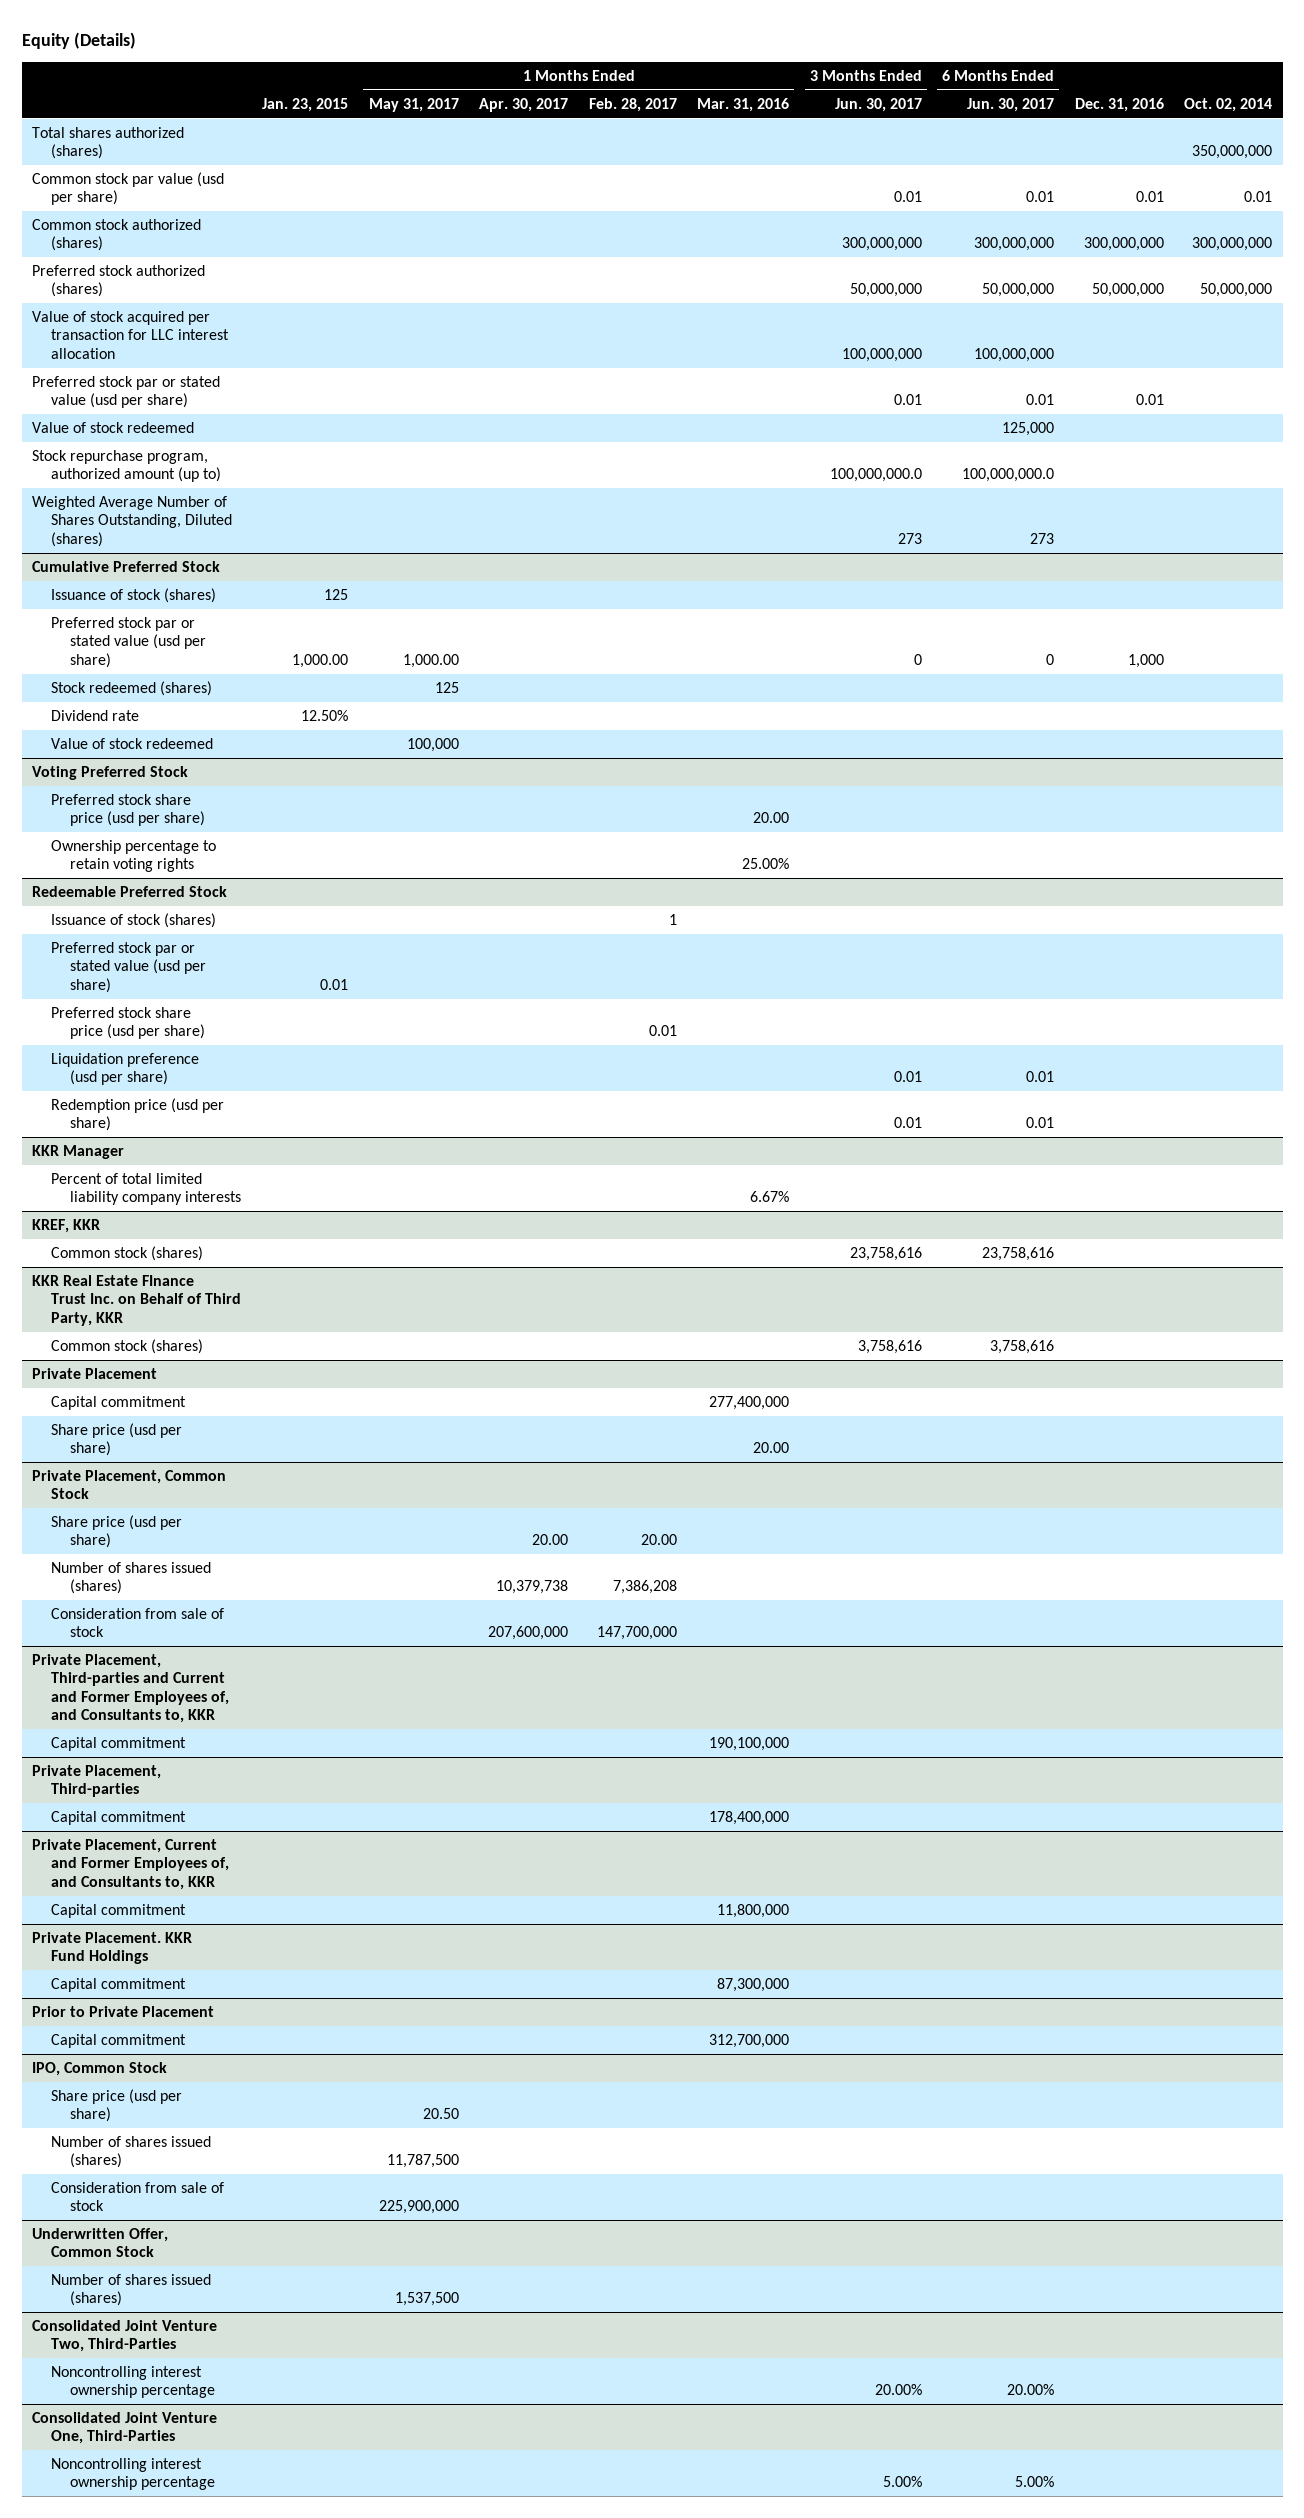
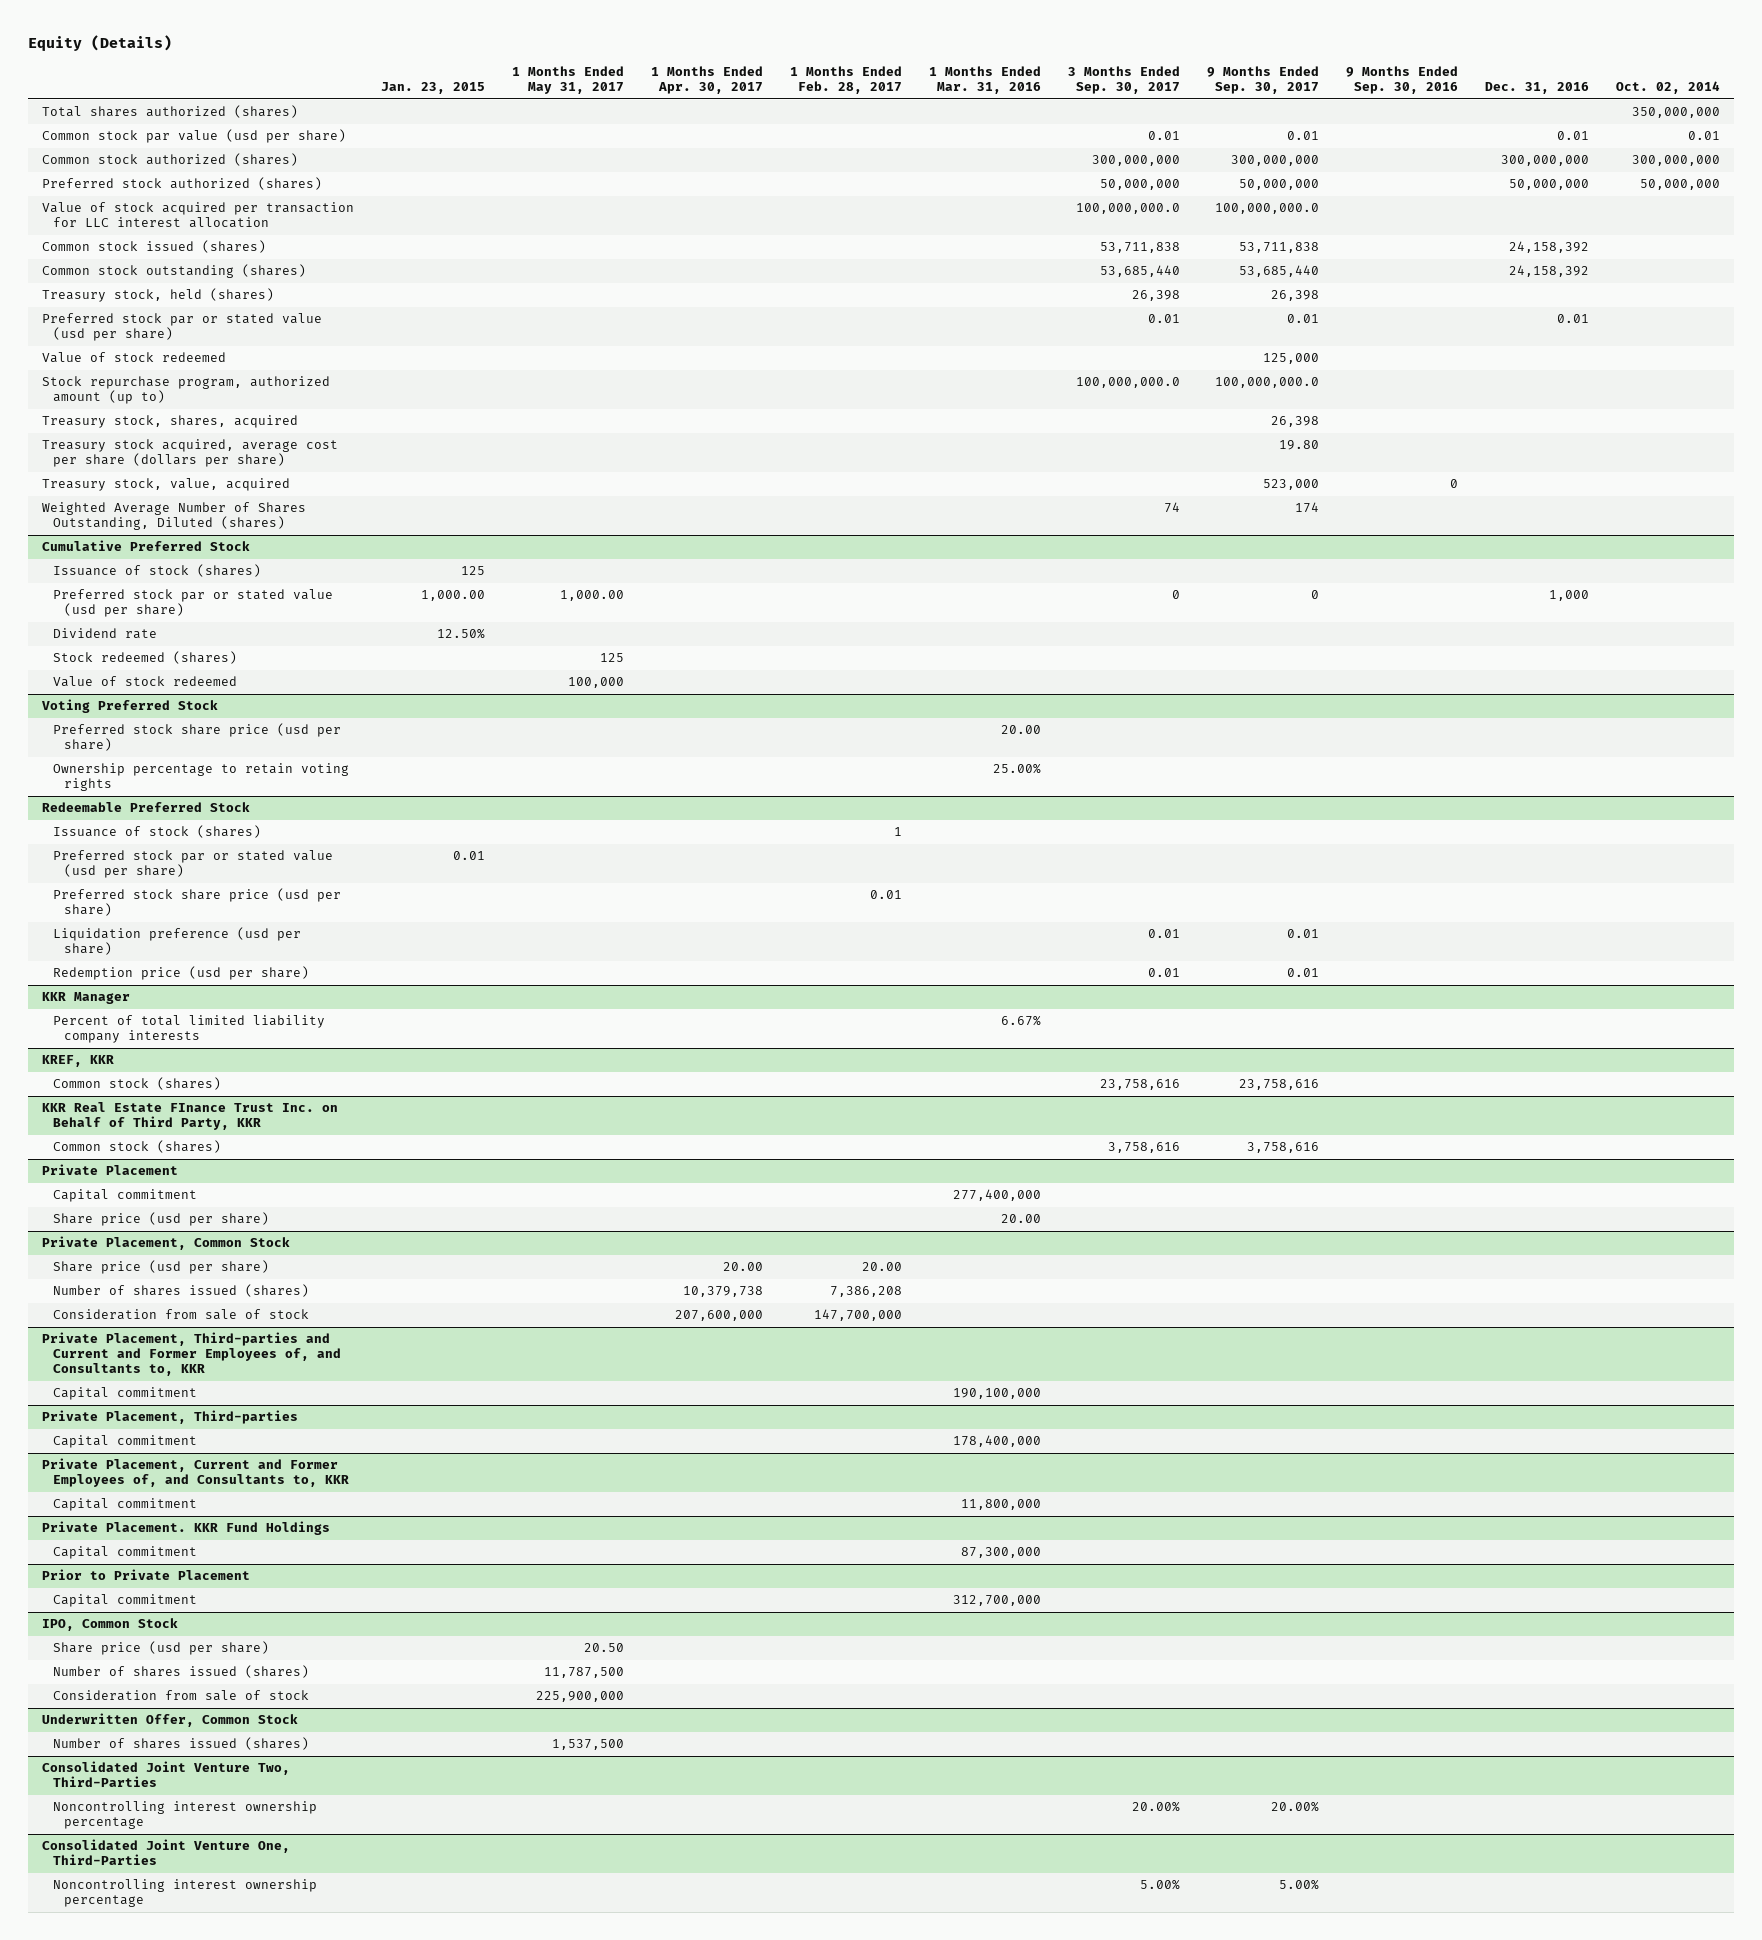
- | Jan. 23, 2015 | 1 Months Ended May 31, 2017 | 1 Months Ended Apr. 30, 2017 | 1 Months Ended Feb. 28, 2017 | 1 Months Ended Mar. 31, 2016 | 3 Months Ended Jun. 30, 2017 | 6 Months Ended Jun. 30, 2017 | Dec. 31, 2016 | Oct. 02, 2014
+ | Jan. 23, 2015 | 1 Months Ended May 31, 2017 | 1 Months Ended Apr. 30, 2017 | 1 Months Ended Feb. 28, 2017 | 1 Months Ended Mar. 31, 2016 | 3 Months Ended Sep. 30, 2017 | 9 Months Ended Sep. 30, 2017 | 9 Months Ended Sep. 30, 2016 | Dec. 31, 2016 | Oct. 02, 2014
+ Common stock issued (shares) | | | | | | 53,711,838 | 53,711,838 | | 24,158,392 |
+ Common stock outstanding (shares) | | | | | | 53,685,440 | 53,685,440 | | 24,158,392 |
+ Treasury stock, held (shares) | | | | | | 26,398 | 26,398 | | |
+ Treasury stock, shares, acquired | | | | | | | 26,398 | | |
+ Treasury stock acquired, average cost per share (dollars per share) | | | | | | | 19.80 | | |
+ Treasury stock, value, acquired | | | | | | | 523,000 | 0 | |
@ Cumulative Preferred Stock
moved down: Stock redeemed (shares) | | 125 | | | | | | | |

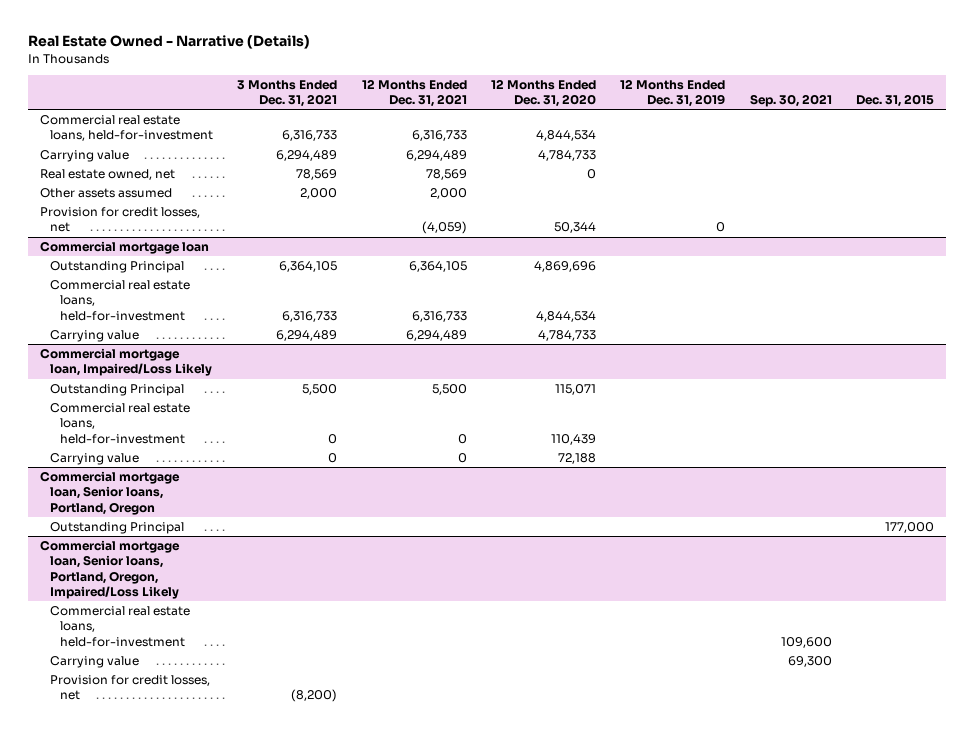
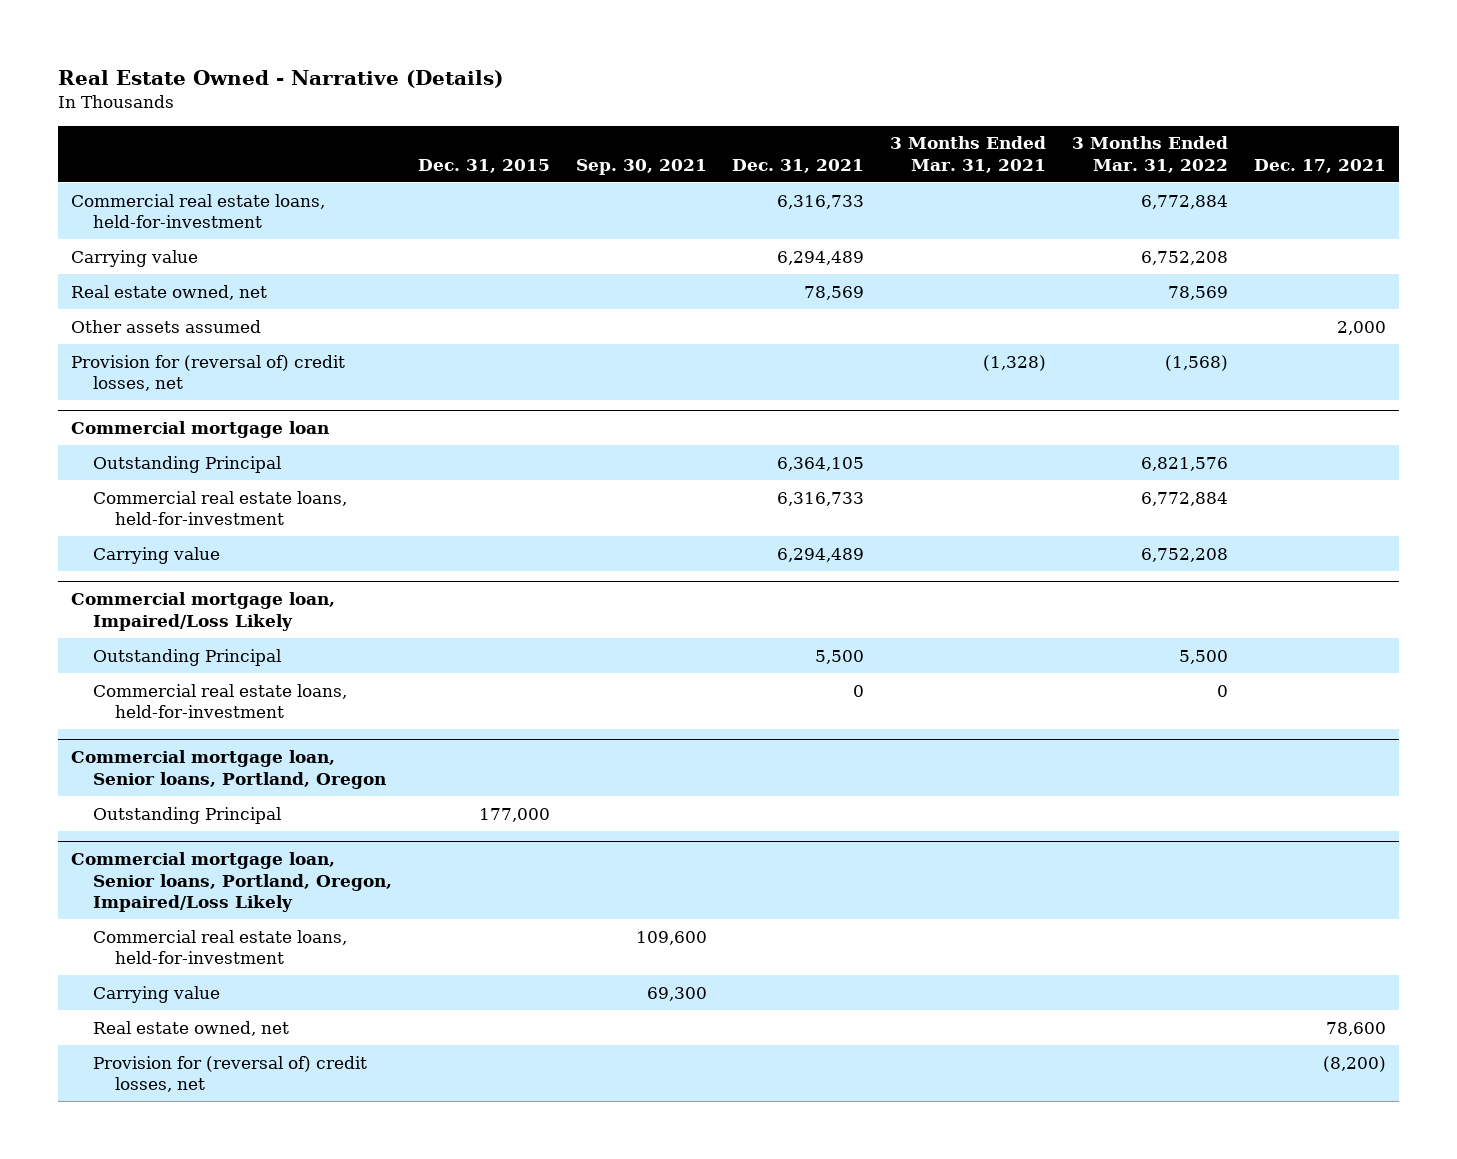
- | 3 Months Ended Dec. 31, 2021 | 12 Months Ended Dec. 31, 2021 | 12 Months Ended Dec. 31, 2020 | 12 Months Ended Dec. 31, 2019 | Sep. 30, 2021 | Dec. 31, 2015
+ | Dec. 31, 2015 | Sep. 30, 2021 | Dec. 31, 2021 | 3 Months Ended Mar. 31, 2021 | 3 Months Ended Mar. 31, 2022 | Dec. 17, 2021
- Provision for credit losses, net | | (4,059) | 50,344 | 0 | |
+ Provision for (reversal of) credit losses, net | | | | (1,328) | (1,568) |
@ Commercial mortgage loan, Impaired/Loss Likely
- Carrying value | 0 | 0 | 72,188 | | |
@ Commercial mortgage loan, Senior loans, Portland, Oregon, Impaired/Loss Likely
- Provision for credit losses, net | (8,200) | | | | |
+ Real estate owned, net | | | | | | 78,600
+ Provision for (reversal of) credit losses, net | | | | | | (8,200)

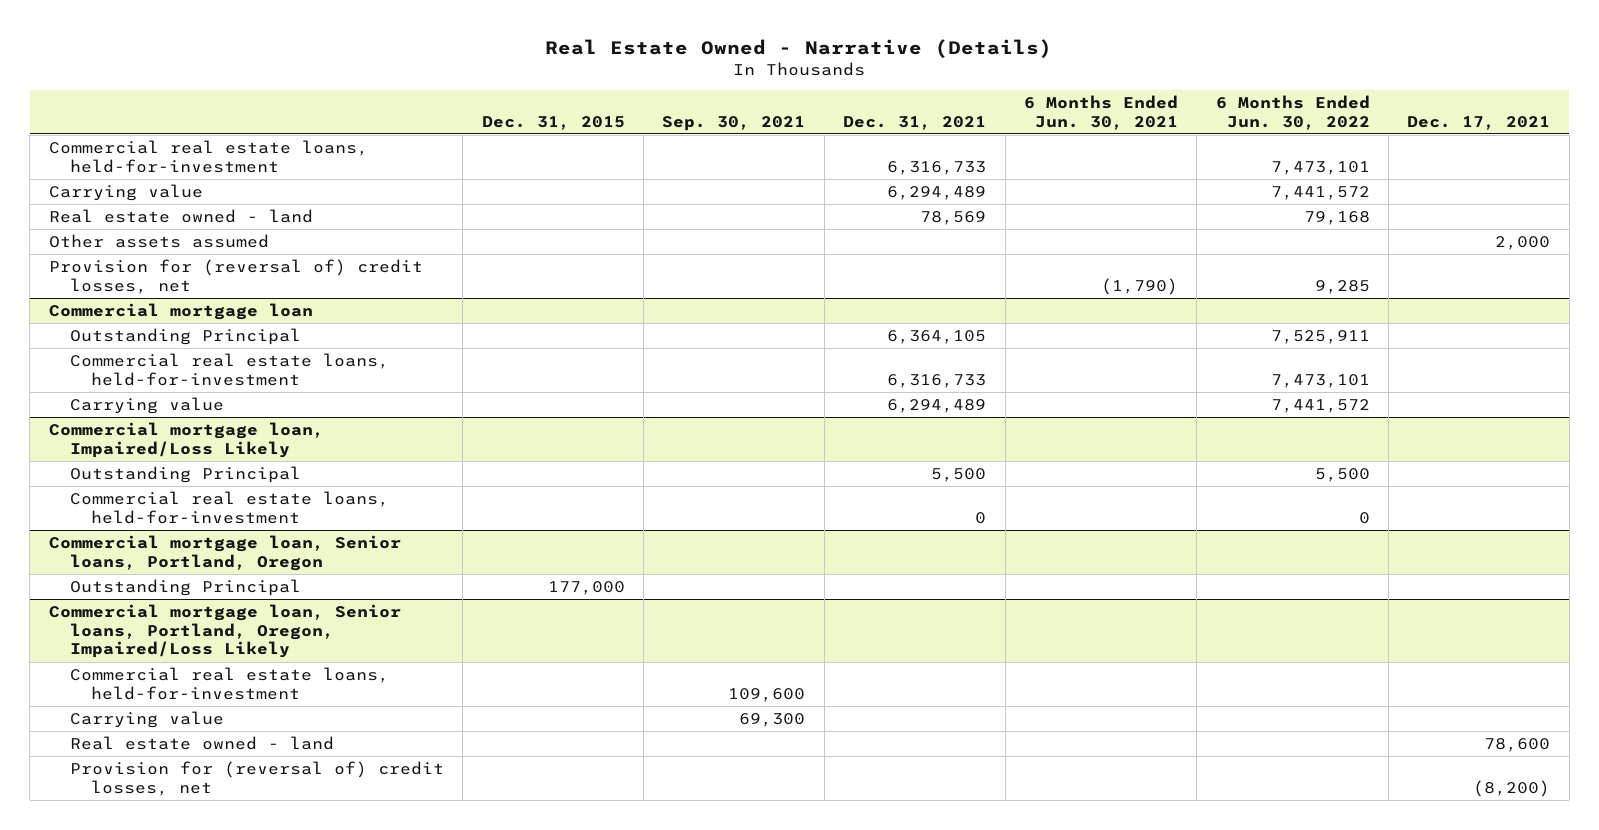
- | Dec. 31, 2015 | Sep. 30, 2021 | Dec. 31, 2021 | 3 Months Ended Mar. 31, 2021 | 3 Months Ended Mar. 31, 2022 | Dec. 17, 2021
+ | Dec. 31, 2015 | Sep. 30, 2021 | Dec. 31, 2021 | 6 Months Ended Jun. 30, 2021 | 6 Months Ended Jun. 30, 2022 | Dec. 17, 2021
- Real estate owned, net | | | 78,569 | | 78,569 |
+ Real estate owned - land | | | 78,569 | | 79,168 |
@ Commercial mortgage loan, Senior loans, Portland, Oregon, Impaired/Loss Likely
- Real estate owned, net | | | | | | 78,600
+ Real estate owned - land | | | | | | 78,600

